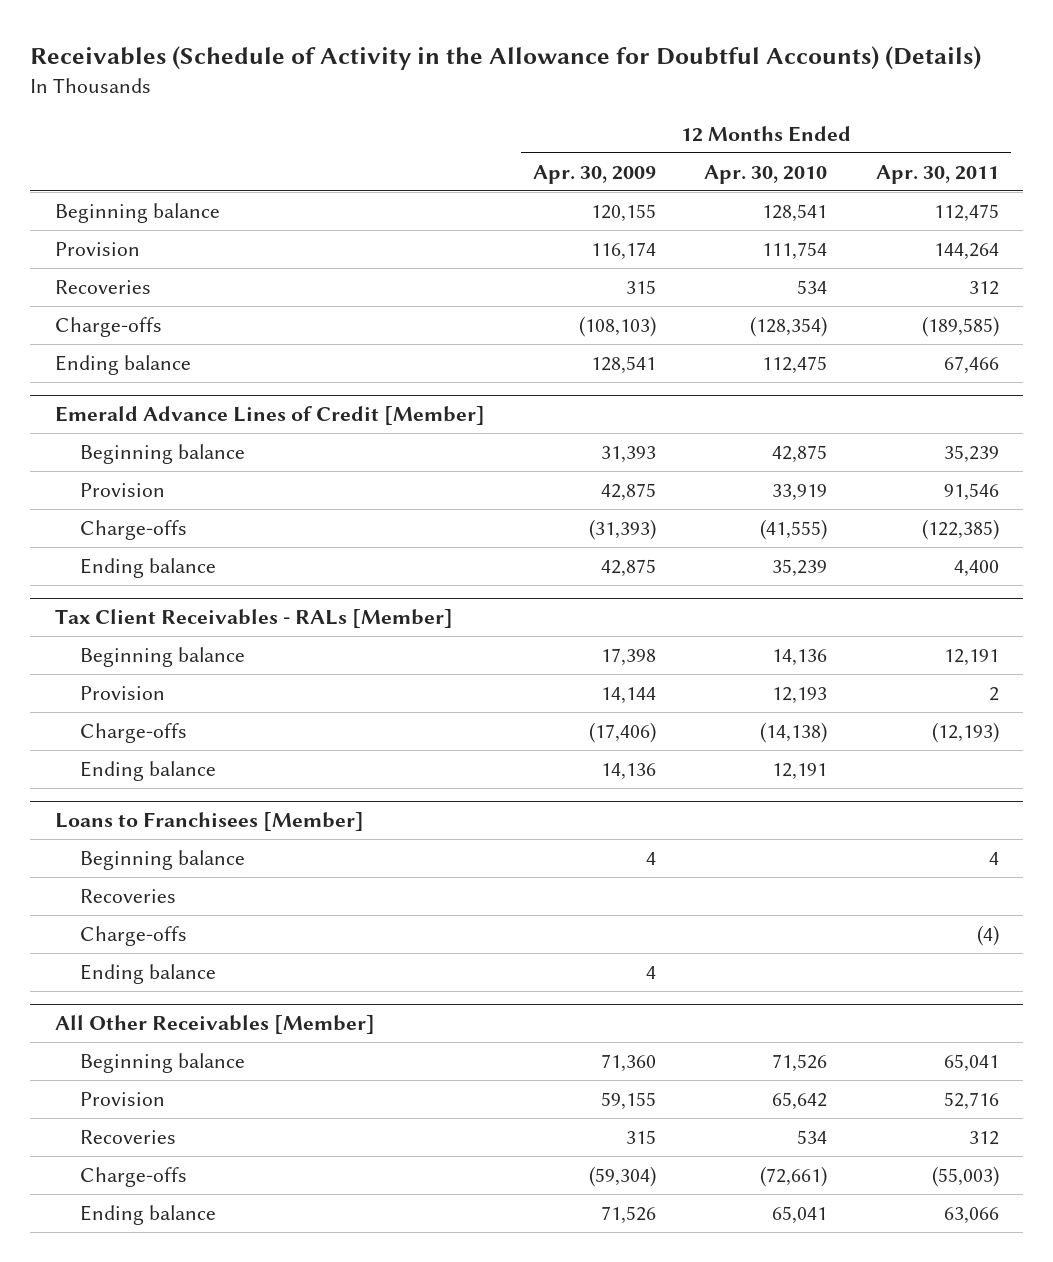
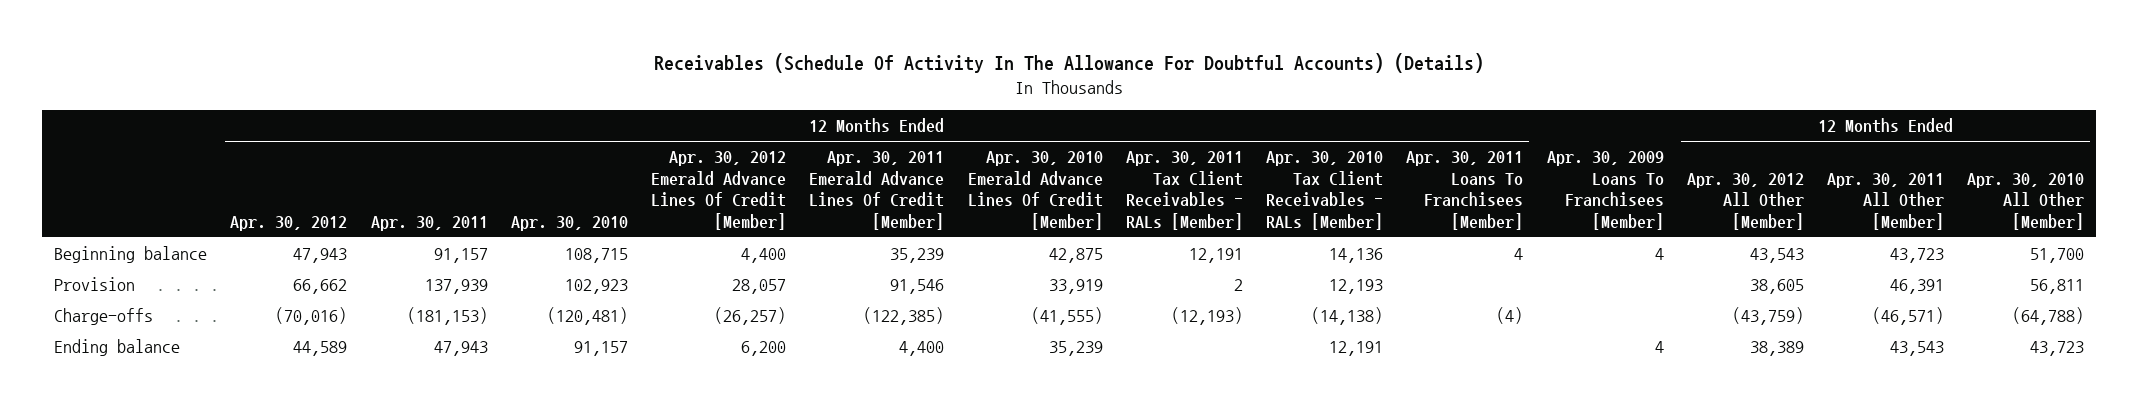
- Receivables (Schedule of Activity in the Allowance for Doubtful Accounts) (Details)
+ Receivables (Schedule Of Activity In The Allowance For Doubtful Accounts) (Details)
- | 12 Months Ended Apr. 30, 2009 | 12 Months Ended Apr. 30, 2010 | 12 Months Ended Apr. 30, 2011
+ | 12 Months Ended Apr. 30, 2012 | 12 Months Ended Apr. 30, 2011 | 12 Months Ended Apr. 30, 2010 | 12 Months Ended Apr. 30, 2012 Emerald Advance Lines Of Credit [Member] | 12 Months Ended Apr. 30, 2011 Emerald Advance Lines Of Credit [Member] | 12 Months Ended Apr. 30, 2010 Emerald Advance Lines Of Credit [Member] | 12 Months Ended Apr. 30, 2011 Tax Client Receivables - RALs [Member] | 12 Months Ended Apr. 30, 2010 Tax Client Receivables - RALs [Member] | 12 Months Ended Apr. 30, 2011 Loans To Franchisees [Member] | Apr. 30, 2009 Loans To Franchisees [Member] | 12 Months Ended Apr. 30, 2012 All Other [Member] | 12 Months Ended Apr. 30, 2011 All Other [Member] | 12 Months Ended Apr. 30, 2010 All Other [Member]
- Beginning balance | 120,155 | 128,541 | 112,475
- Provision | 116,174 | 111,754 | 144,264
- Recoveries | 315 | 534 | 312
- Charge-offs | (108,103) | (128,354) | (189,585)
- Ending balance | 128,541 | 112,475 | 67,466
- Emerald Advance Lines of Credit [Member]
- Beginning balance | 31,393 | 42,875 | 35,239
- Provision | 42,875 | 33,919 | 91,546
- Charge-offs | (31,393) | (41,555) | (122,385)
- Ending balance | 42,875 | 35,239 | 4,400
- Tax Client Receivables - RALs [Member]
- Beginning balance | 17,398 | 14,136 | 12,191
- Provision | 14,144 | 12,193 | 2
- Charge-offs | (17,406) | (14,138) | (12,193)
- Ending balance | 14,136 | 12,191 |
- Loans to Franchisees [Member]
- Beginning balance | 4 | | 4
- Recoveries
- Charge-offs | | | (4)
- Ending balance | 4 | |
- All Other Receivables [Member]
- Beginning balance | 71,360 | 71,526 | 65,041
- Provision | 59,155 | 65,642 | 52,716
- Recoveries | 315 | 534 | 312
- Charge-offs | (59,304) | (72,661) | (55,003)
- Ending balance | 71,526 | 65,041 | 63,066
+ Beginning balance | 47,943 | 91,157 | 108,715 | 4,400 | 35,239 | 42,875 | 12,191 | 14,136 | 4 | 4 | 43,543 | 43,723 | 51,700
+ Provision | 66,662 | 137,939 | 102,923 | 28,057 | 91,546 | 33,919 | 2 | 12,193 | | | 38,605 | 46,391 | 56,811
+ Charge-offs | (70,016) | (181,153) | (120,481) | (26,257) | (122,385) | (41,555) | (12,193) | (14,138) | (4) | | (43,759) | (46,571) | (64,788)
+ Ending balance | 44,589 | 47,943 | 91,157 | 6,200 | 4,400 | 35,239 | | 12,191 | | 4 | 38,389 | 43,543 | 43,723

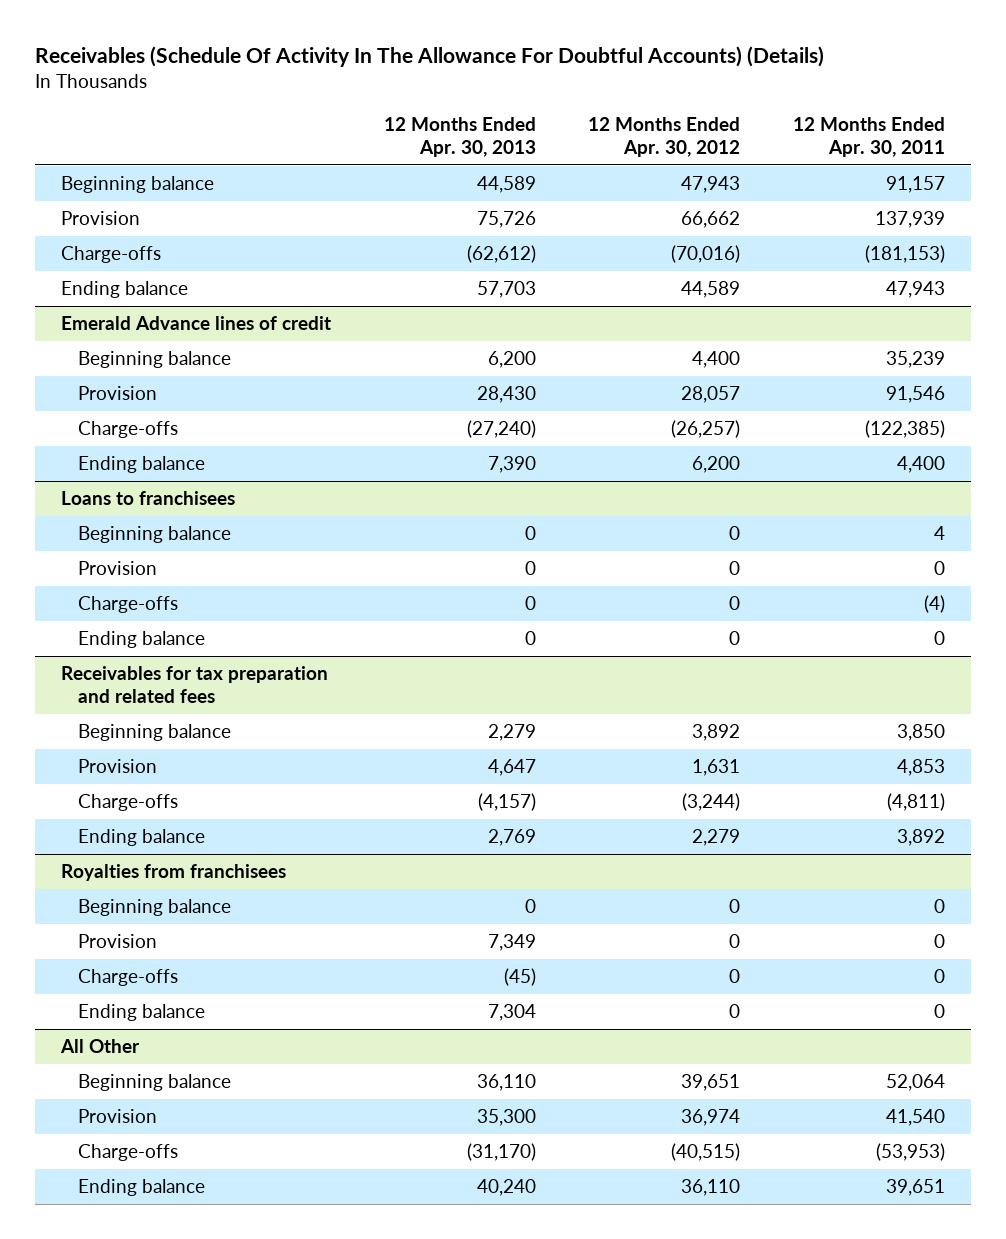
- | 12 Months Ended Apr. 30, 2012 | 12 Months Ended Apr. 30, 2011 | 12 Months Ended Apr. 30, 2010 | 12 Months Ended Apr. 30, 2012 Emerald Advance Lines Of Credit [Member] | 12 Months Ended Apr. 30, 2011 Emerald Advance Lines Of Credit [Member] | 12 Months Ended Apr. 30, 2010 Emerald Advance Lines Of Credit [Member] | 12 Months Ended Apr. 30, 2011 Tax Client Receivables - RALs [Member] | 12 Months Ended Apr. 30, 2010 Tax Client Receivables - RALs [Member] | 12 Months Ended Apr. 30, 2011 Loans To Franchisees [Member] | Apr. 30, 2009 Loans To Franchisees [Member] | 12 Months Ended Apr. 30, 2012 All Other [Member] | 12 Months Ended Apr. 30, 2011 All Other [Member] | 12 Months Ended Apr. 30, 2010 All Other [Member]
+ | 12 Months Ended Apr. 30, 2013 | 12 Months Ended Apr. 30, 2012 | 12 Months Ended Apr. 30, 2011
+ Emerald Advance lines of credit
+ Beginning balance | 6,200 | 4,400 | 35,239
+ Provision | 28,430 | 28,057 | 91,546
+ Charge-offs | (27,240) | (26,257) | (122,385)
+ Ending balance | 7,390 | 6,200 | 4,400
+ Loans to franchisees
+ Beginning balance | 0 | 0 | 4
+ Provision | 0 | 0 | 0
+ Charge-offs | 0 | 0 | (4)
+ Ending balance | 0 | 0 | 0
+ Receivables for tax preparation and related fees
+ Beginning balance | 2,279 | 3,892 | 3,850
+ Provision | 4,647 | 1,631 | 4,853
+ Charge-offs | (4,157) | (3,244) | (4,811)
+ Ending balance | 2,769 | 2,279 | 3,892
+ Royalties from franchisees
+ Beginning balance | 0 | 0 | 0
+ Provision | 7,349 | 0 | 0
+ Charge-offs | (45) | 0 | 0
+ Ending balance | 7,304 | 0 | 0
+ All Other
+ Beginning balance | 36,110 | 39,651 | 52,064
+ Provision | 35,300 | 36,974 | 41,540
+ Charge-offs | (31,170) | (40,515) | (53,953)
+ Ending balance | 40,240 | 36,110 | 39,651

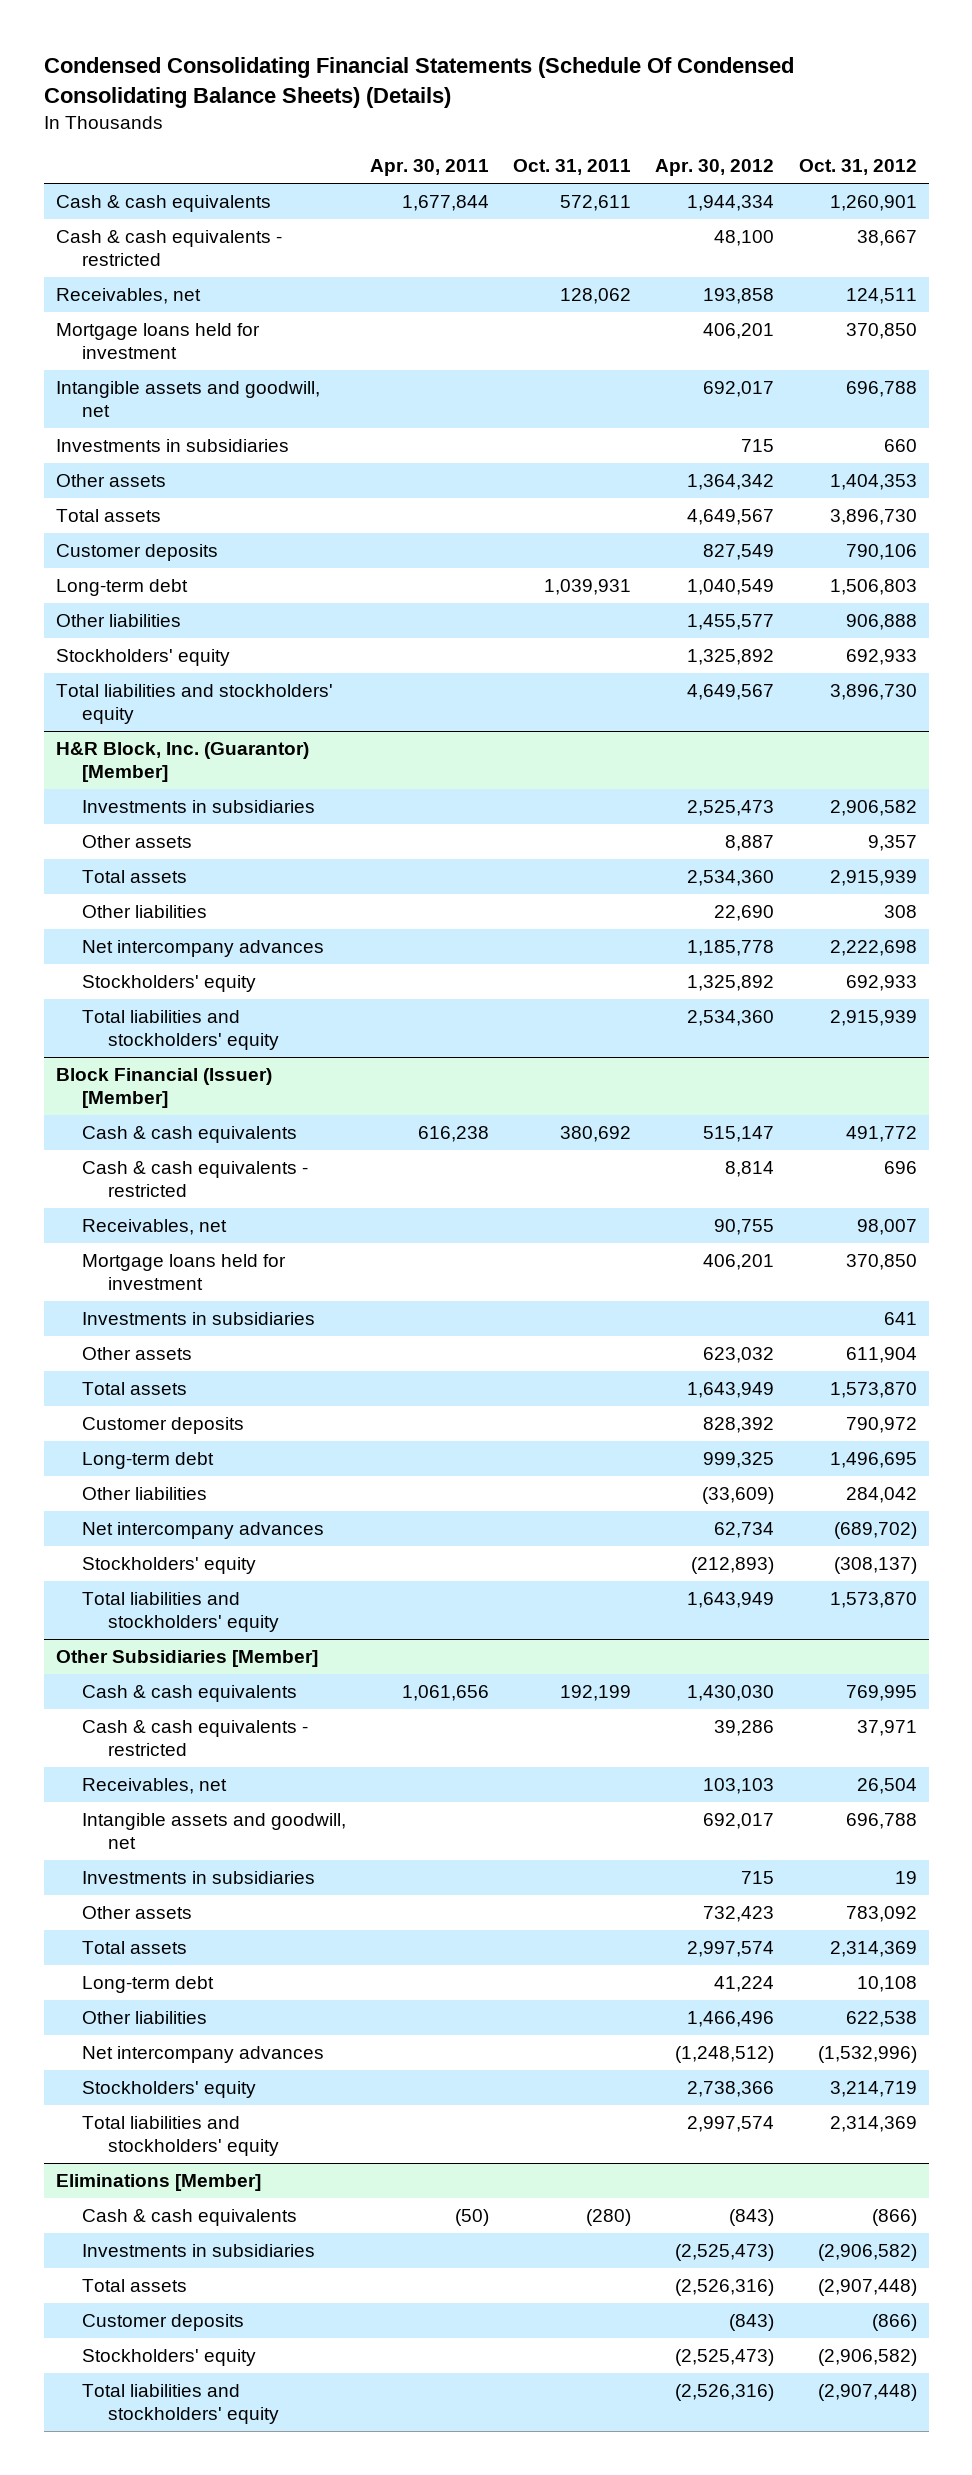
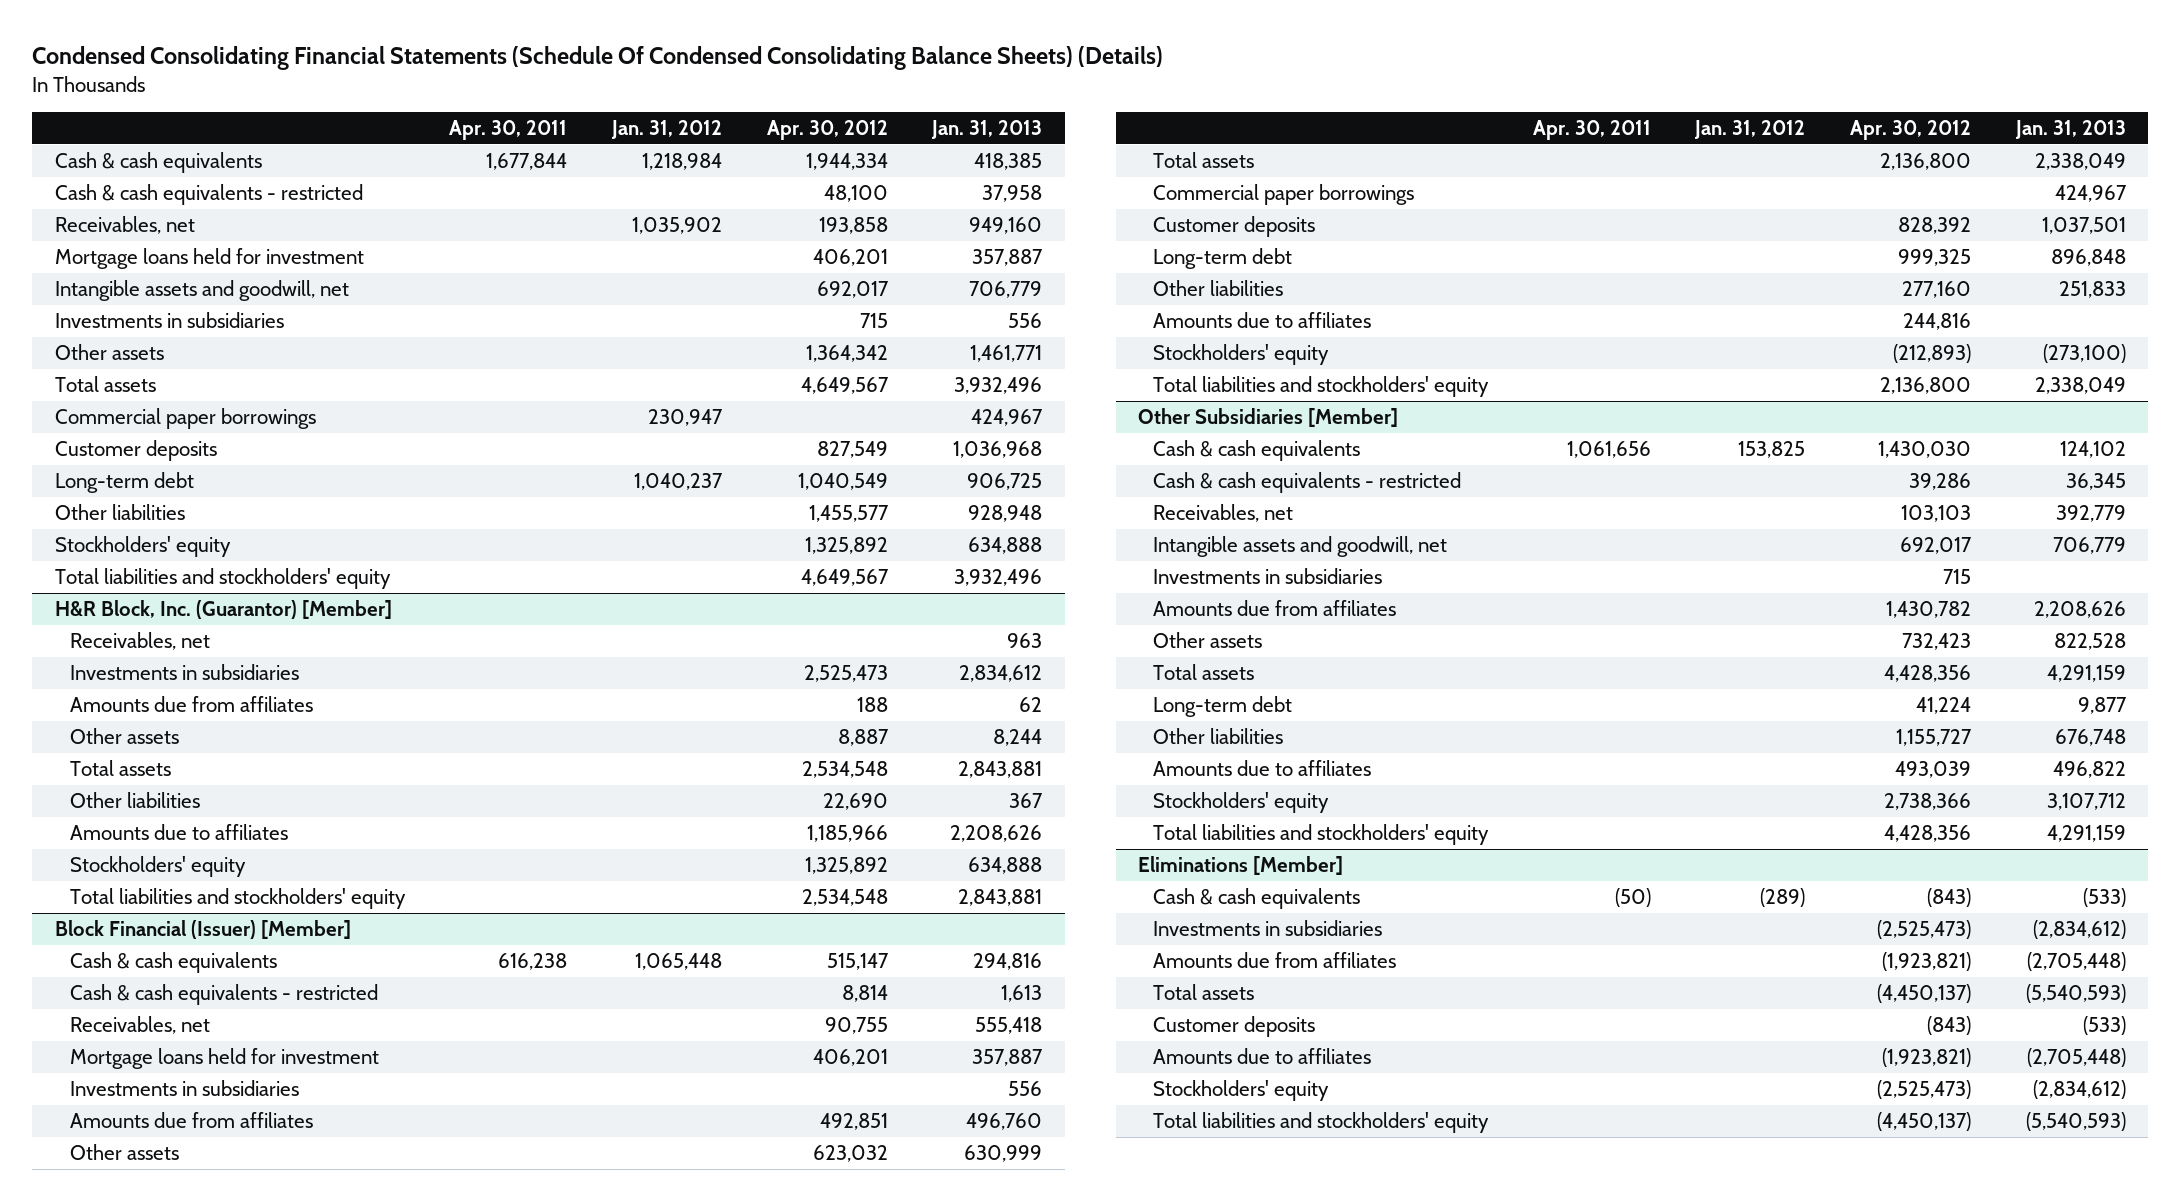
- | Apr. 30, 2011 | Oct. 31, 2011 | Apr. 30, 2012 | Oct. 31, 2012
+ | Apr. 30, 2011 | Jan. 31, 2012 | Apr. 30, 2012 | Jan. 31, 2013
+ Commercial paper borrowings | | 230,947 | | 424,967
@ H&R Block, Inc. (Guarantor) [Member]
+ Receivables, net | | | | 963
+ Amounts due from affiliates | | | 188 | 62
- Total assets | | | 2,534,360 | 2,915,939
+ Total assets | | | 2,534,548 | 2,843,881
- Net intercompany advances | | | 1,185,778 | 2,222,698
+ Amounts due to affiliates | | | 1,185,966 | 2,208,626
- Total liabilities and stockholders' equity | | | 2,534,360 | 2,915,939
+ Total liabilities and stockholders' equity | | | 2,534,548 | 2,843,881
@ Block Financial (Issuer) [Member]
+ Amounts due from affiliates | | | 492,851 | 496,760
- Total assets | | | 1,643,949 | 1,573,870
+ Total assets | | | 2,136,800 | 2,338,049
+ Commercial paper borrowings | | | | 424,967
- Other liabilities | | | (33,609) | 284,042
- Net intercompany advances | | | 62,734 | (689,702)
+ Other liabilities | | | 277,160 | 251,833
+ Amounts due to affiliates | | | 244,816 |
- Total liabilities and stockholders' equity | | | 1,643,949 | 1,573,870
+ Total liabilities and stockholders' equity | | | 2,136,800 | 2,338,049
@ Other Subsidiaries [Member]
+ Amounts due from affiliates | | | 1,430,782 | 2,208,626
- Total assets | | | 2,997,574 | 2,314,369
+ Total assets | | | 4,428,356 | 4,291,159
- Other liabilities | | | 1,466,496 | 622,538
- Net intercompany advances | | | (1,248,512) | (1,532,996)
+ Other liabilities | | | 1,155,727 | 676,748
+ Amounts due to affiliates | | | 493,039 | 496,822
- Total liabilities and stockholders' equity | | | 2,997,574 | 2,314,369
+ Total liabilities and stockholders' equity | | | 4,428,356 | 4,291,159
@ Eliminations [Member]
- Total assets | | | (2,526,316) | (2,907,448)
+ Amounts due from affiliates | | | (1,923,821) | (2,705,448)
+ Total assets | | | (4,450,137) | (5,540,593)
+ Amounts due to affiliates | | | (1,923,821) | (2,705,448)
- Total liabilities and stockholders' equity | | | (2,526,316) | (2,907,448)
+ Total liabilities and stockholders' equity | | | (4,450,137) | (5,540,593)

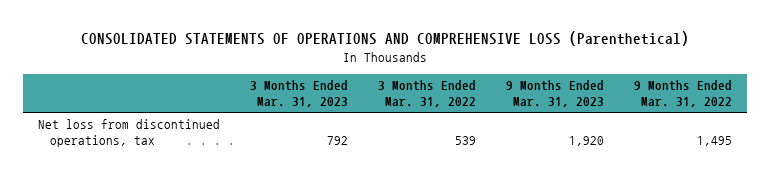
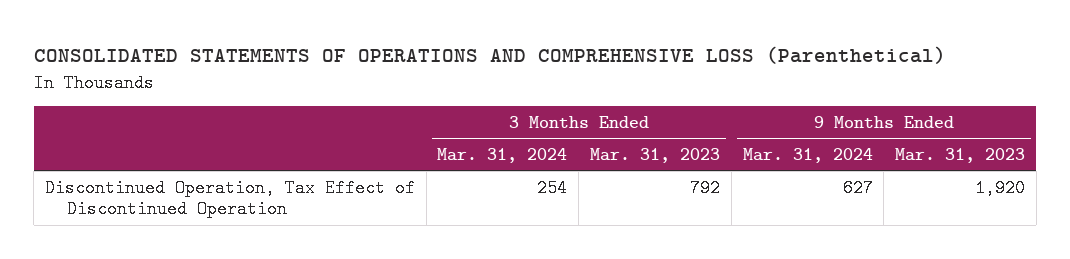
- | 3 Months Ended Mar. 31, 2023 | 3 Months Ended Mar. 31, 2022 | 9 Months Ended Mar. 31, 2023 | 9 Months Ended Mar. 31, 2022
+ | 3 Months Ended Mar. 31, 2024 | 3 Months Ended Mar. 31, 2023 | 9 Months Ended Mar. 31, 2024 | 9 Months Ended Mar. 31, 2023
- Net loss from discontinued operations, tax | 792 | 539 | 1,920 | 1,495
+ Discontinued Operation, Tax Effect of Discontinued Operation | 254 | 792 | 627 | 1,920

